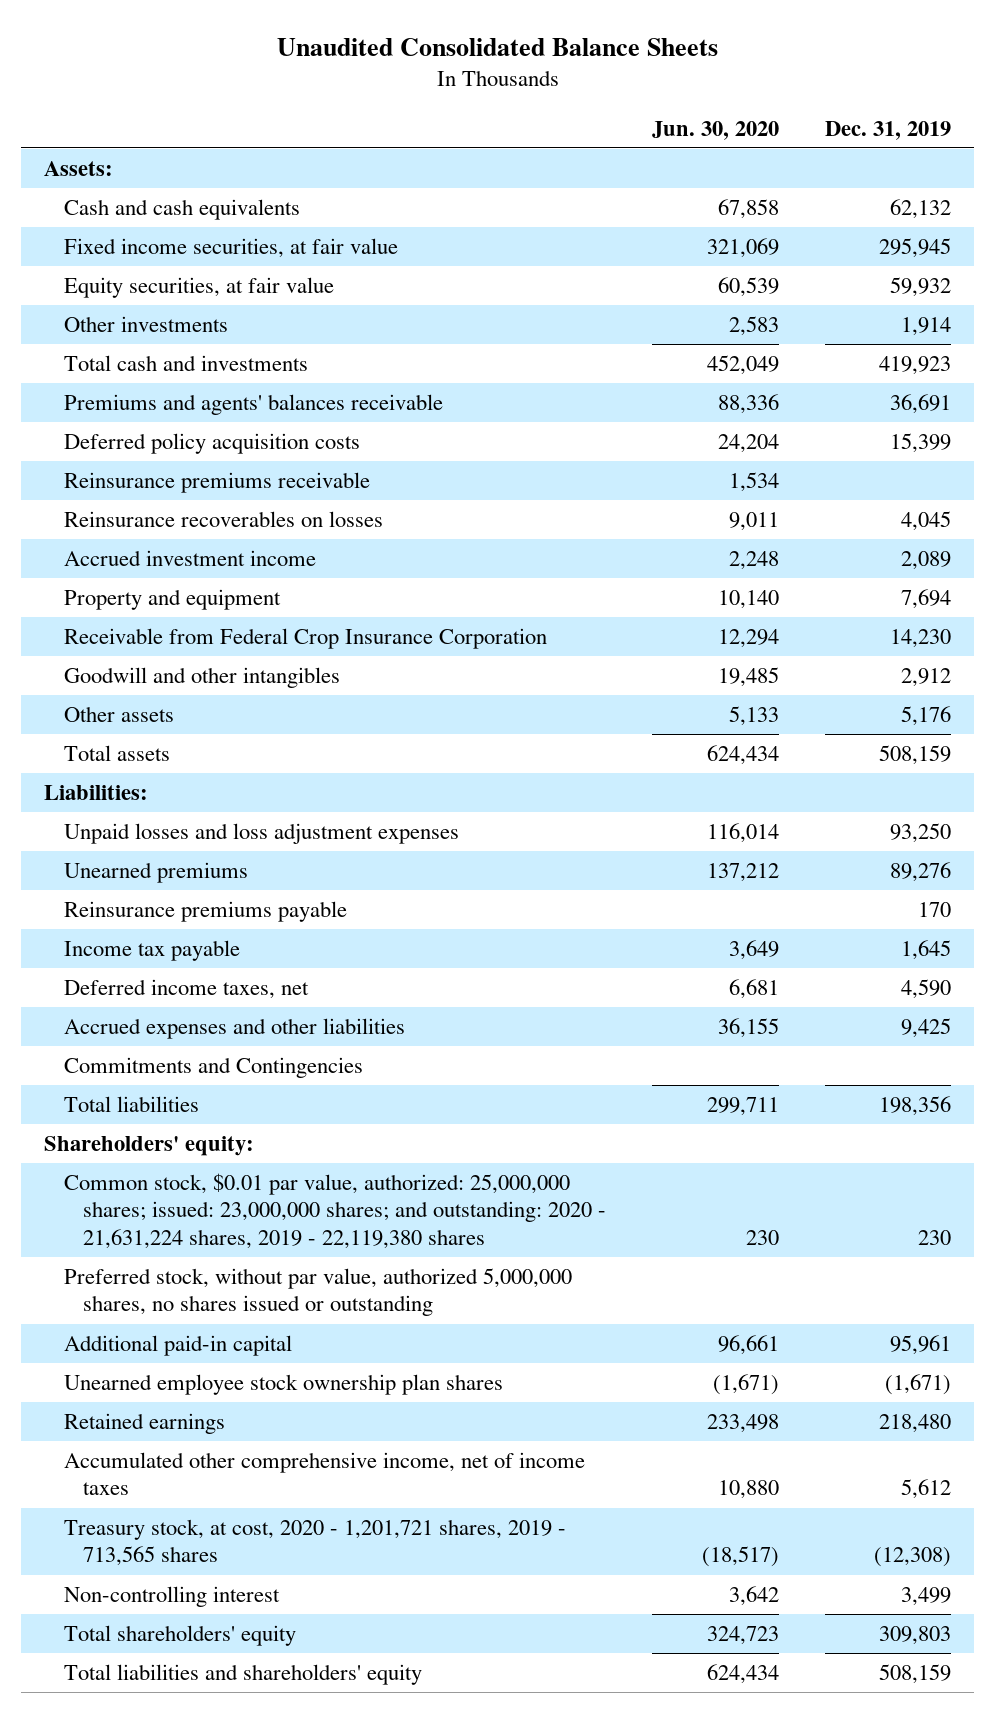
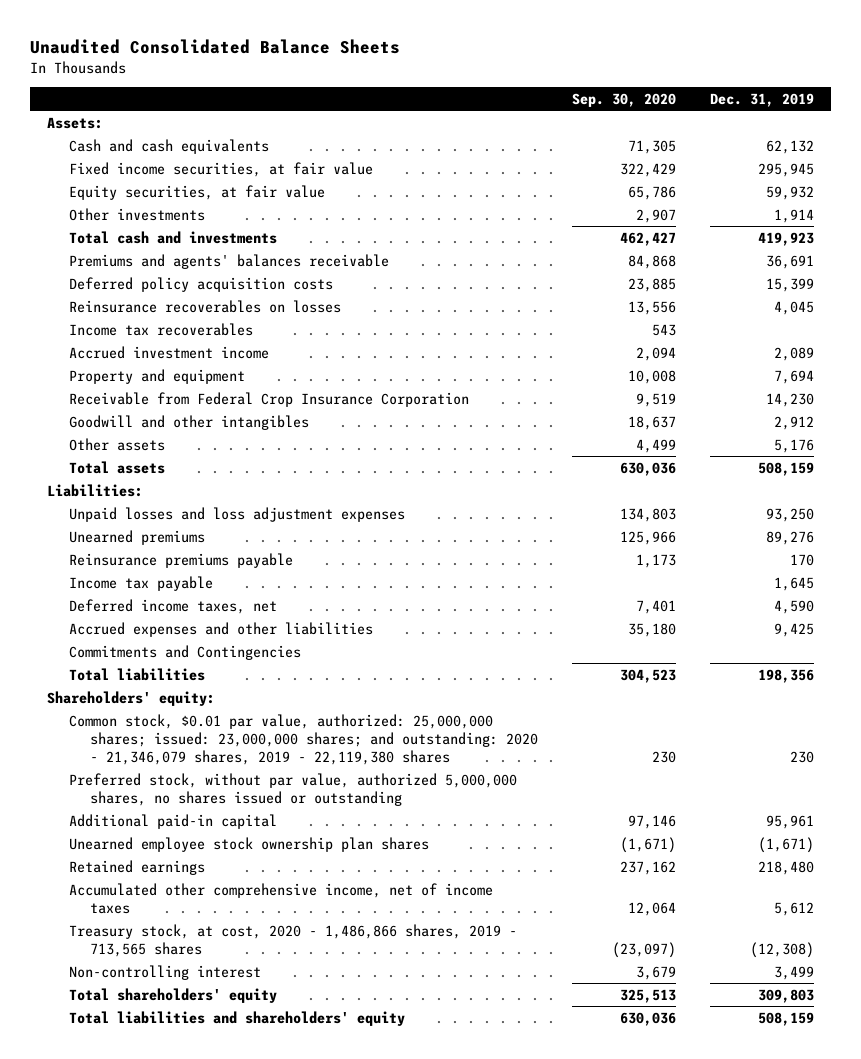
- | Jun. 30, 2020 | Dec. 31, 2019
+ | Sep. 30, 2020 | Dec. 31, 2019
- Reinsurance premiums receivable | 1,534 |
+ Income tax recoverables | 543 |
- Common stock, $0.01 par value, authorized: 25,000,000 shares; issued: 23,000,000 shares; and outstanding: 2020 - 21,631,224 shares, 2019 - 22,119,380 shares | 230 | 230
+ Common stock, $0.01 par value, authorized: 25,000,000 shares; issued: 23,000,000 shares; and outstanding: 2020 - 21,346,079 shares, 2019 - 22,119,380 shares | 230 | 230
- Treasury stock, at cost, 2020 - 1,201,721 shares, 2019 - 713,565 shares | (18,517) | (12,308)
+ Treasury stock, at cost, 2020 - 1,486,866 shares, 2019 - 713,565 shares | (23,097) | (12,308)

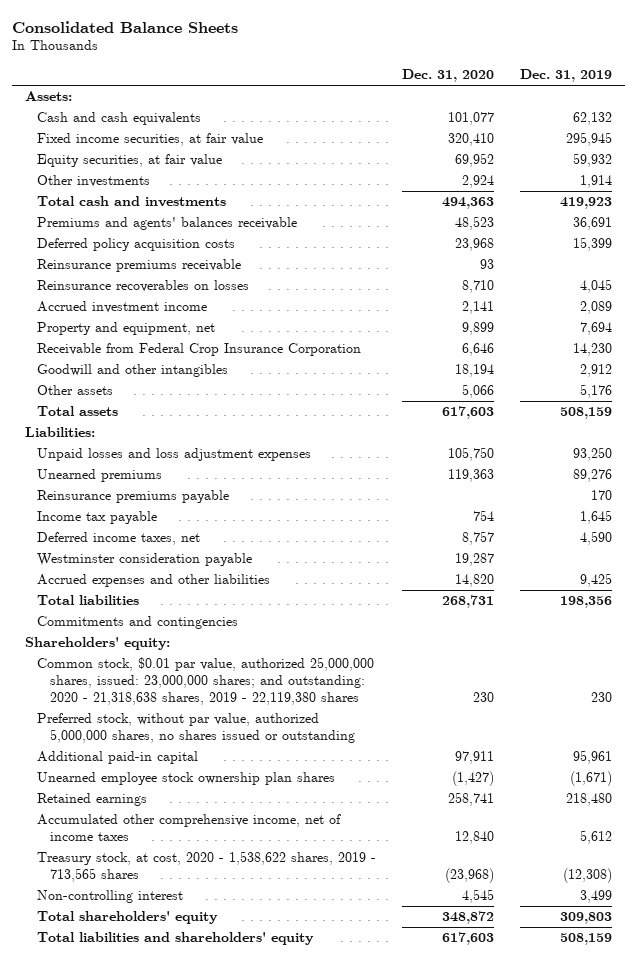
- Unaudited Consolidated Balance Sheets
+ Consolidated Balance Sheets
- | Sep. 30, 2020 | Dec. 31, 2019
+ | Dec. 31, 2020 | Dec. 31, 2019
+ Reinsurance premiums receivable | 93 |
- Income tax recoverables | 543 |
- Property and equipment | 10,008 | 7,694
+ Property and equipment, net | 9,899 | 7,694
+ Westminster consideration payable | 19,287 |
- Commitments and Contingencies
+ Commitments and contingencies
- Common stock, $0.01 par value, authorized: 25,000,000 shares; issued: 23,000,000 shares; and outstanding: 2020 - 21,346,079 shares, 2019 - 22,119,380 shares | 230 | 230
+ Common stock, $0.01 par value, authorized 25,000,000 shares, issued: 23,000,000 shares; and outstanding: 2020 - 21,318,638 shares, 2019 - 22,119,380 shares | 230 | 230
- Treasury stock, at cost, 2020 - 1,486,866 shares, 2019 - 713,565 shares | (23,097) | (12,308)
+ Treasury stock, at cost, 2020 - 1,538,622 shares, 2019 - 713,565 shares | (23,968) | (12,308)

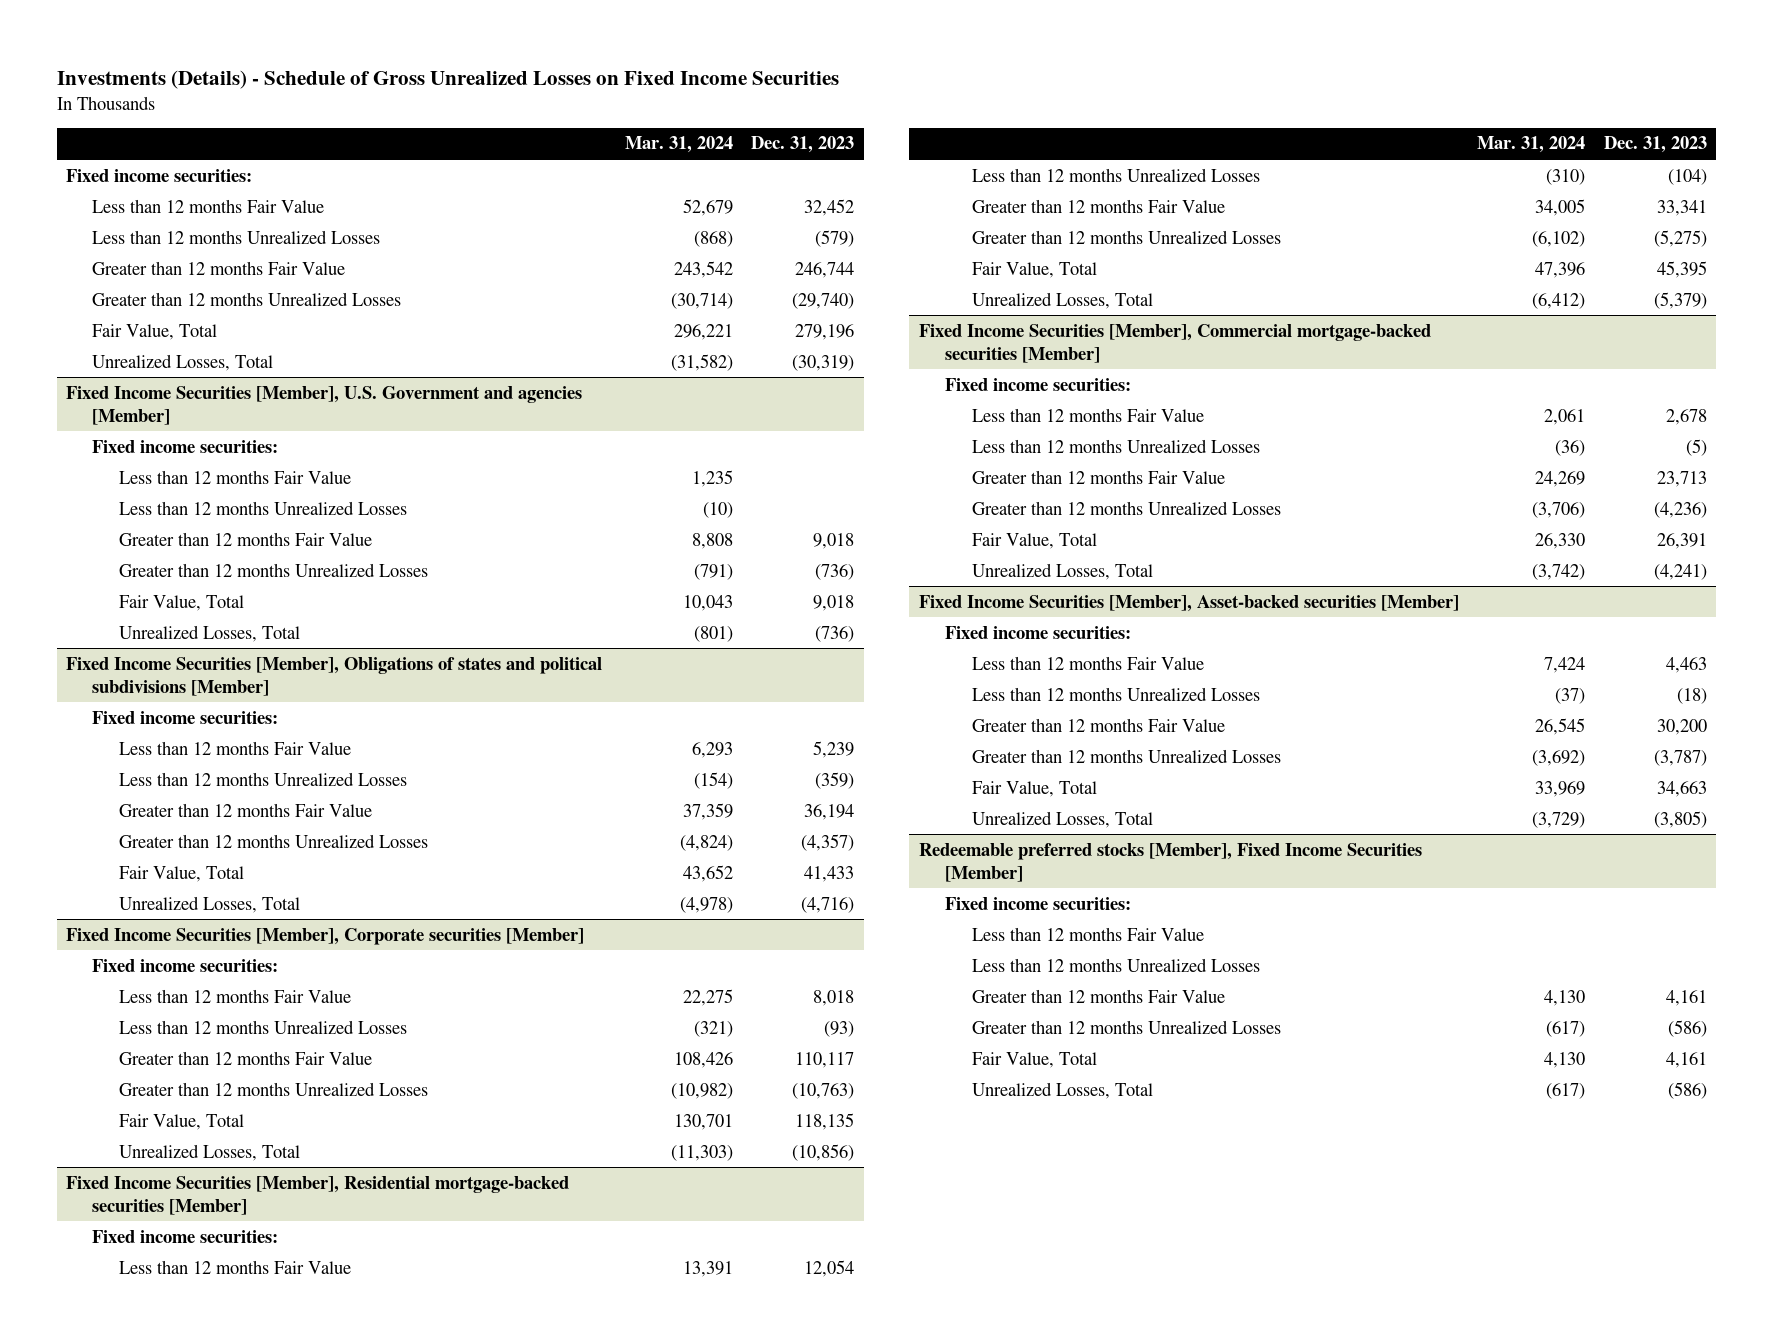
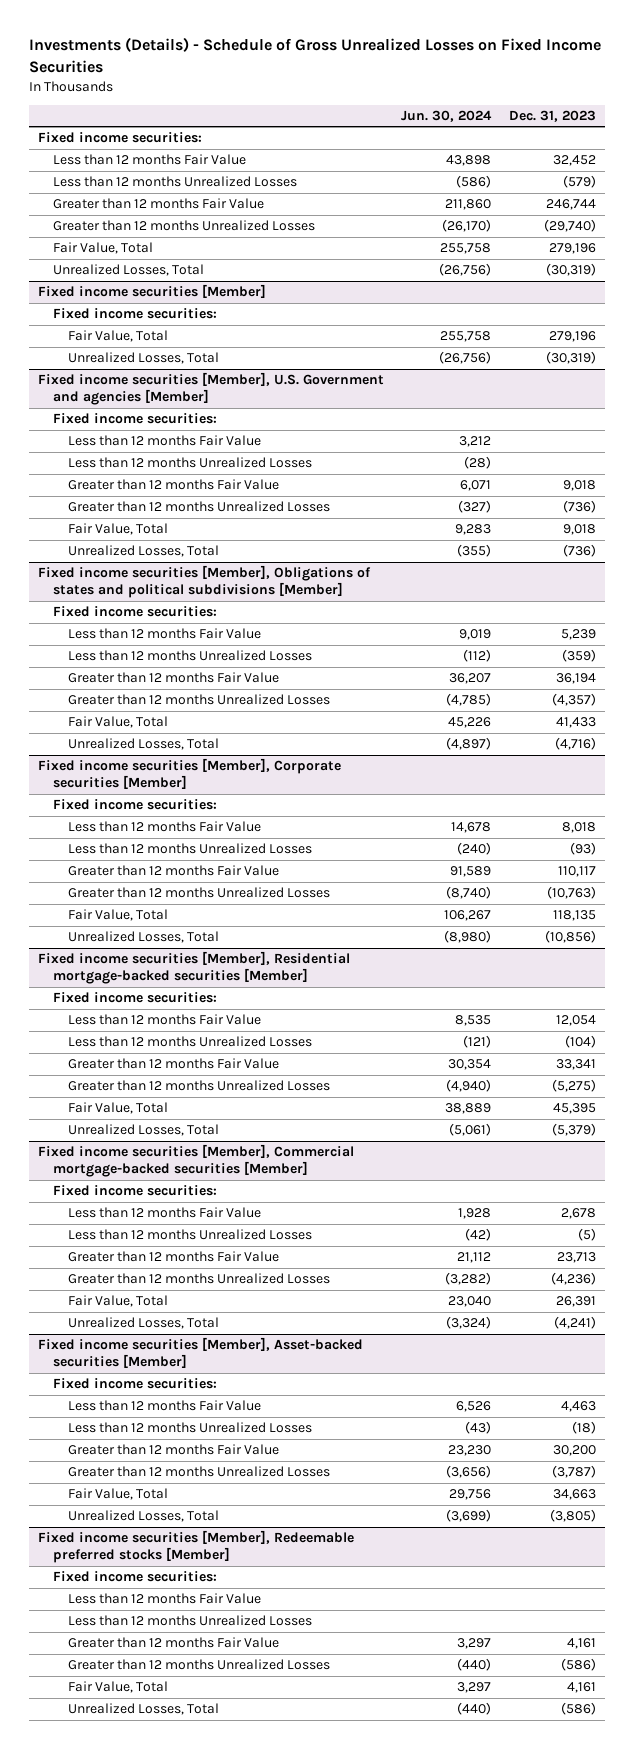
- | Mar. 31, 2024 | Dec. 31, 2023
+ | Jun. 30, 2024 | Dec. 31, 2023
- Fixed Income Securities [Member], U.S. Government and agencies [Member]
+ Fixed income securities [Member]
+ Fair Value, Total | 255,758 | 279,196
+ Unrealized Losses, Total | (26,756) | (30,319)
+ Fixed income securities [Member], U.S. Government and agencies [Member]
+ Fixed income securities:
- Fixed Income Securities [Member], Obligations of states and political subdivisions [Member]
+ Fixed income securities [Member], Obligations of states and political subdivisions [Member]
- Fixed Income Securities [Member], Corporate securities [Member]
+ Fixed income securities [Member], Corporate securities [Member]
- Fixed Income Securities [Member], Residential mortgage-backed securities [Member]
+ Fixed income securities [Member], Residential mortgage-backed securities [Member]
- Fixed Income Securities [Member], Commercial mortgage-backed securities [Member]
+ Fixed income securities [Member], Commercial mortgage-backed securities [Member]
- Fixed Income Securities [Member], Asset-backed securities [Member]
+ Fixed income securities [Member], Asset-backed securities [Member]
- Redeemable preferred stocks [Member], Fixed Income Securities [Member]
+ Fixed income securities [Member], Redeemable preferred stocks [Member]

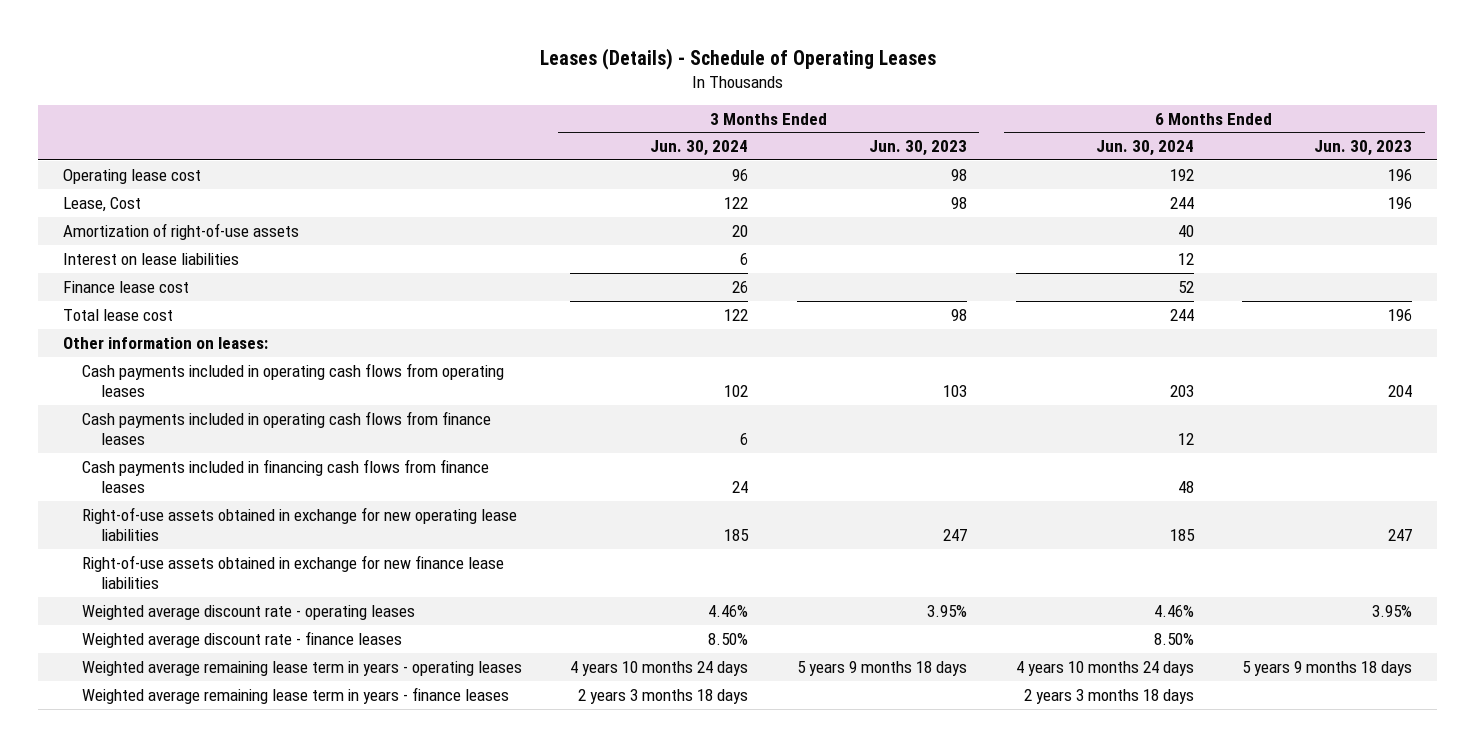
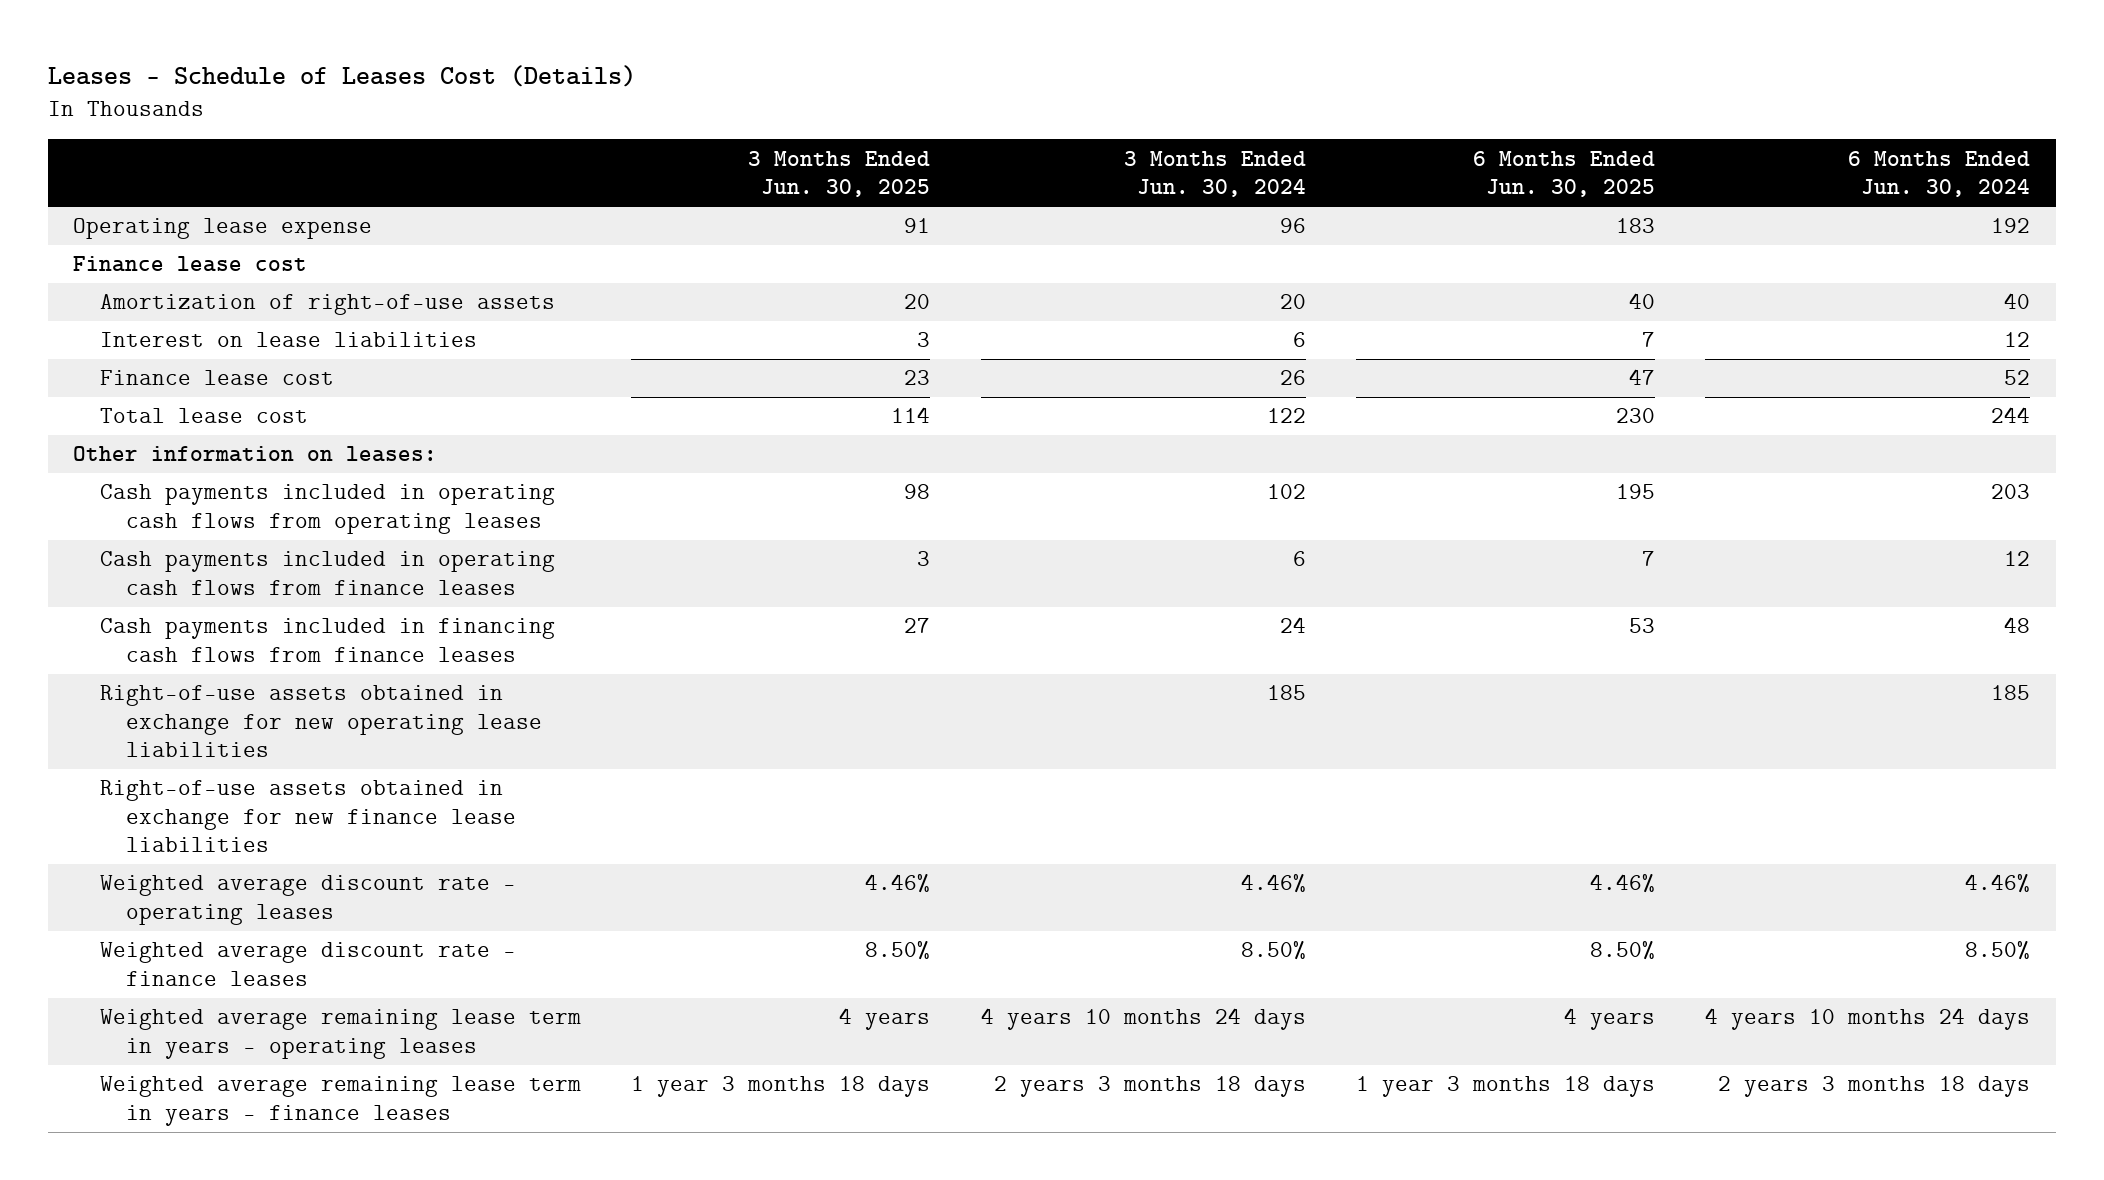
- Leases (Details) - Schedule of Operating Leases
+ Leases - Schedule of Leases Cost (Details)
- | 3 Months Ended Jun. 30, 2024 | 3 Months Ended Jun. 30, 2023 | 6 Months Ended Jun. 30, 2024 | 6 Months Ended Jun. 30, 2023
+ | 3 Months Ended Jun. 30, 2025 | 3 Months Ended Jun. 30, 2024 | 6 Months Ended Jun. 30, 2025 | 6 Months Ended Jun. 30, 2024
- Operating lease cost | 96 | 98 | 192 | 196
- Lease, Cost | 122 | 98 | 244 | 196
+ Operating lease expense | 91 | 96 | 183 | 192
+ Finance lease cost

